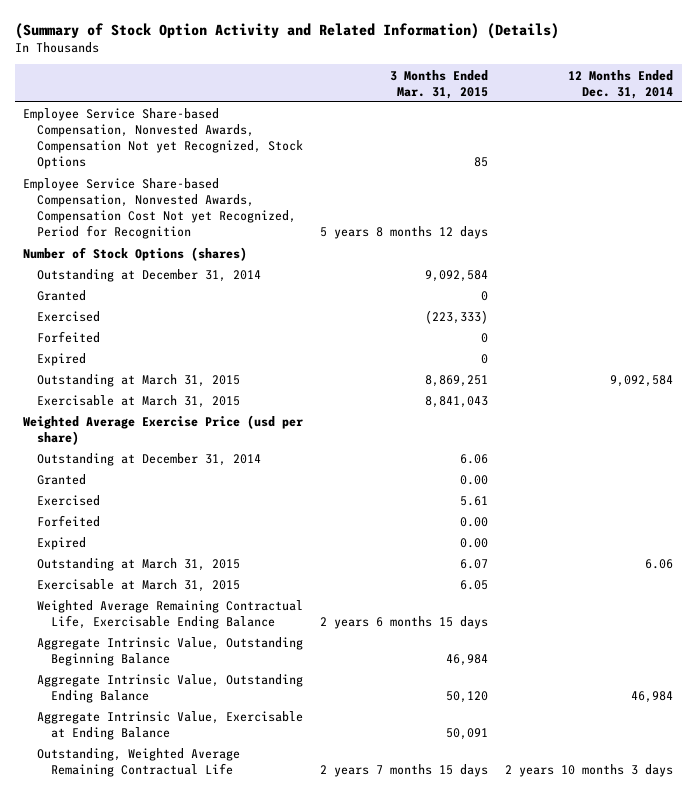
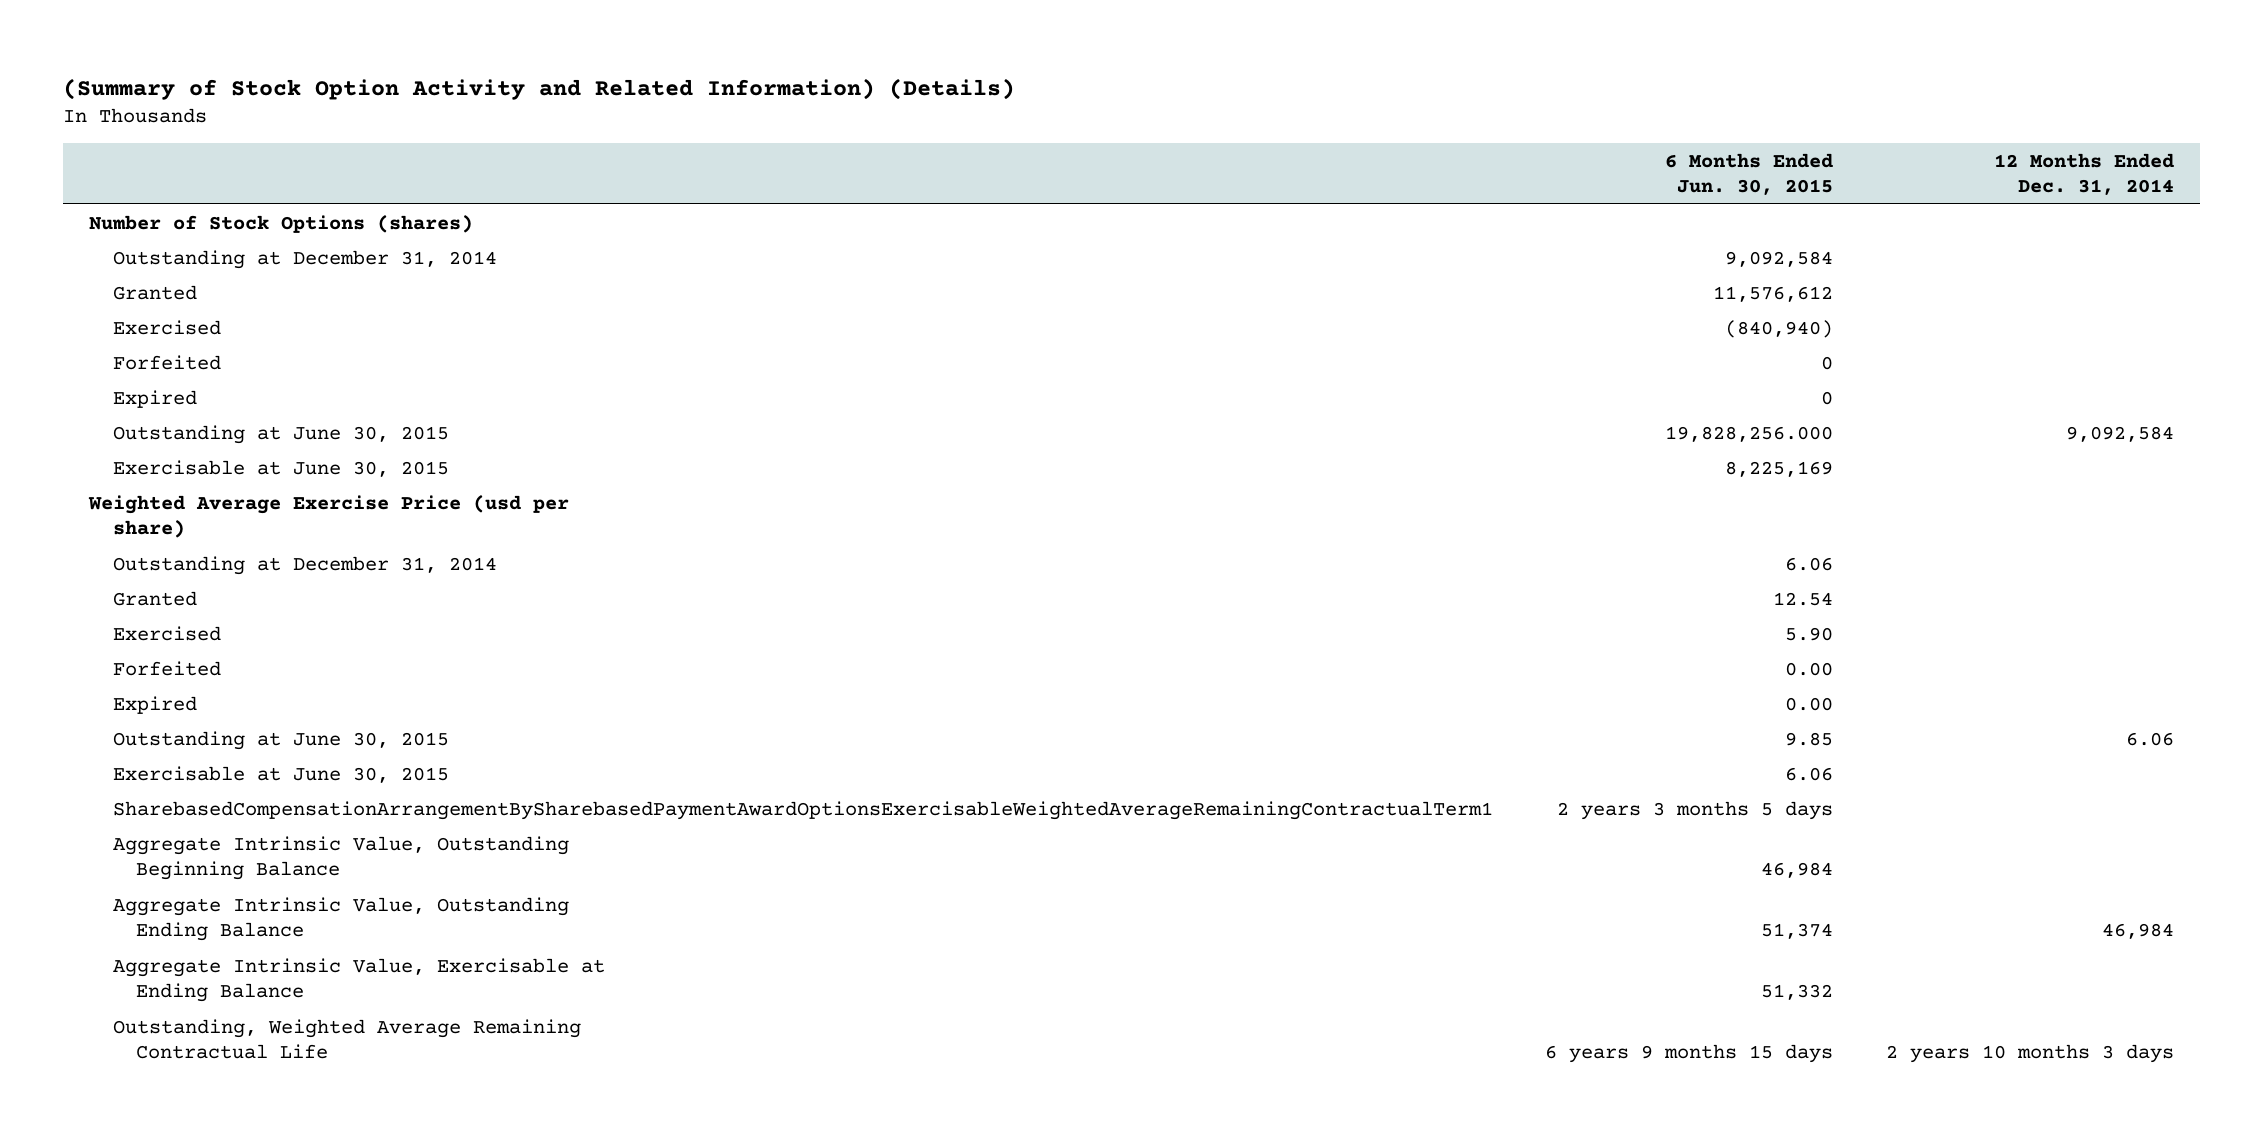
- | 3 Months Ended Mar. 31, 2015 | 12 Months Ended Dec. 31, 2014
+ | 6 Months Ended Jun. 30, 2015 | 12 Months Ended Dec. 31, 2014
- Employee Service Share-based Compensation, Nonvested Awards, Compensation Not yet Recognized, Stock Options | 85 |
- Employee Service Share-based Compensation, Nonvested Awards, Compensation Cost Not yet Recognized, Period for Recognition | 5 years 8 months 12 days |
- Outstanding at March 31, 2015 | 8,869,251 | 9,092,584
- Exercisable at March 31, 2015 | 8,841,043 |
+ Outstanding at June 30, 2015 | 19,828,256.000 | 9,092,584
+ Exercisable at June 30, 2015 | 8,225,169 |
- Outstanding at March 31, 2015 | 6.07 | 6.06
- Exercisable at March 31, 2015 | 6.05 |
- Weighted Average Remaining Contractual Life, Exercisable Ending Balance | 2 years 6 months 15 days |
+ Outstanding at June 30, 2015 | 9.85 | 6.06
+ Exercisable at June 30, 2015 | 6.06 |
+ SharebasedCompensationArrangementBySharebasedPaymentAwardOptionsExercisableWeightedAverageRemainingContractualTerm1 | 2 years 3 months 5 days |

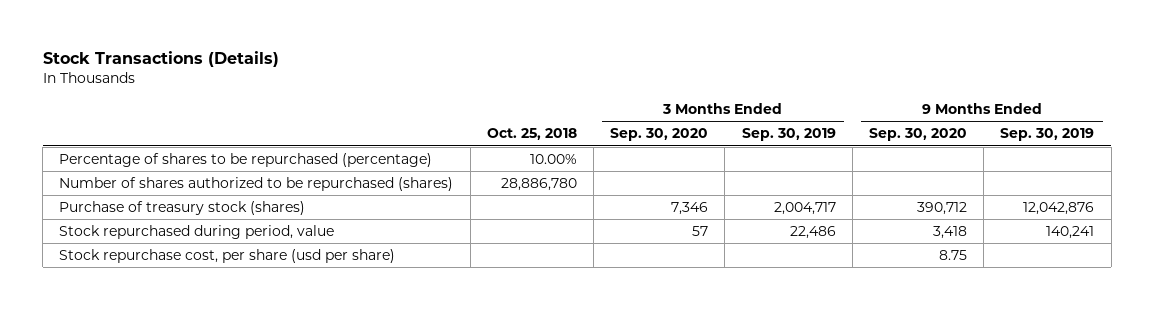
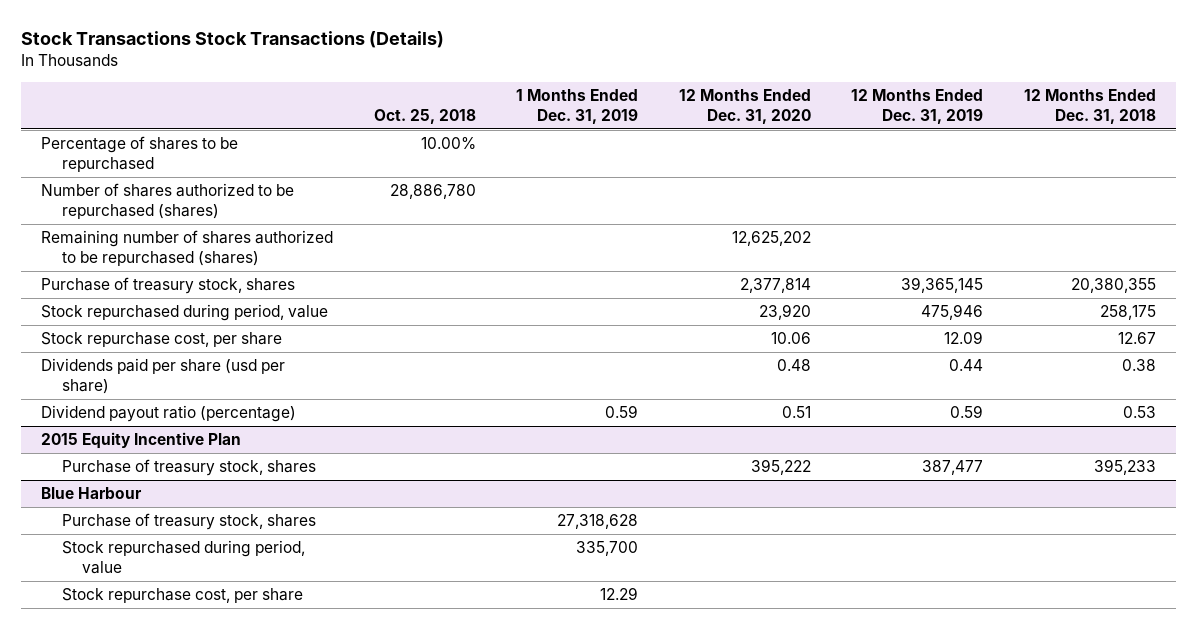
- Stock Transactions (Details)
+ Stock Transactions Stock Transactions (Details)
- | Oct. 25, 2018 | 3 Months Ended Sep. 30, 2020 | 3 Months Ended Sep. 30, 2019 | 9 Months Ended Sep. 30, 2020 | 9 Months Ended Sep. 30, 2019
+ | Oct. 25, 2018 | 1 Months Ended Dec. 31, 2019 | 12 Months Ended Dec. 31, 2020 | 12 Months Ended Dec. 31, 2019 | 12 Months Ended Dec. 31, 2018
- Percentage of shares to be repurchased (percentage) | 10.00% | | | |
+ Percentage of shares to be repurchased | 10.00% | | | |
- Purchase of treasury stock (shares) | | 7,346 | 2,004,717 | 390,712 | 12,042,876
+ Remaining number of shares authorized to be repurchased (shares) | | | 12,625,202 | |
+ Purchase of treasury stock, shares | | | 2,377,814 | 39,365,145 | 20,380,355
- Stock repurchase cost, per share (usd per share) | | | | 8.75 |
+ Stock repurchase cost, per share | | | 10.06 | 12.09 | 12.67
+ Dividends paid per share (usd per share) | | | 0.48 | 0.44 | 0.38
+ Dividend payout ratio (percentage) | | 0.59 | 0.51 | 0.59 | 0.53
+ 2015 Equity Incentive Plan
+ Purchase of treasury stock, shares | | | 395,222 | 387,477 | 395,233
+ Blue Harbour
+ Purchase of treasury stock, shares | | 27,318,628 | | |
+ Stock repurchased during period, value | | 335,700 | | |
+ Stock repurchase cost, per share | | 12.29 | | |

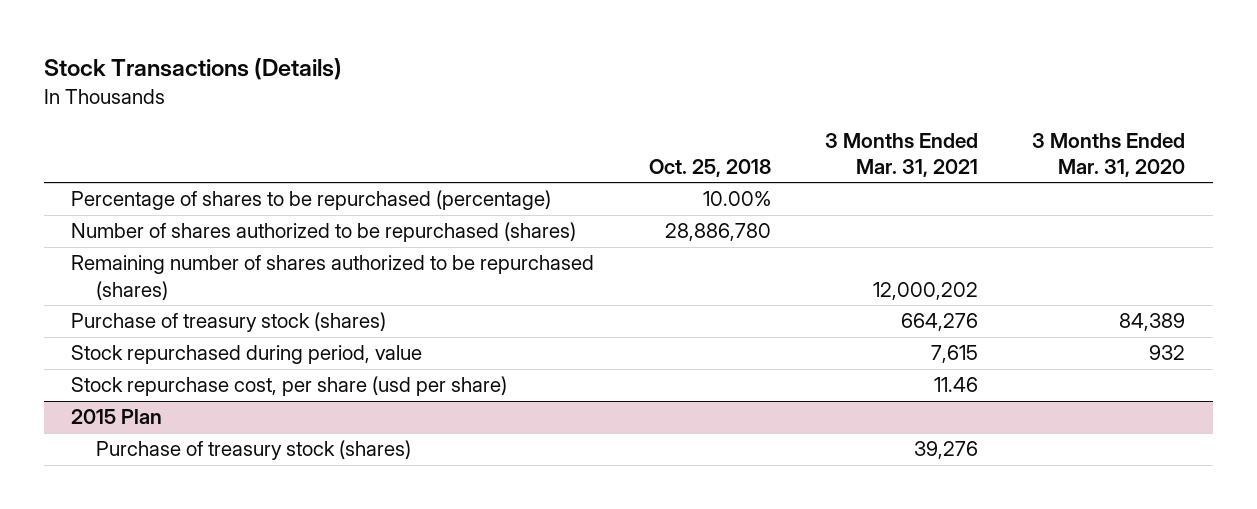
- Stock Transactions Stock Transactions (Details)
+ Stock Transactions (Details)
- | Oct. 25, 2018 | 1 Months Ended Dec. 31, 2019 | 12 Months Ended Dec. 31, 2020 | 12 Months Ended Dec. 31, 2019 | 12 Months Ended Dec. 31, 2018
+ | Oct. 25, 2018 | 3 Months Ended Mar. 31, 2021 | 3 Months Ended Mar. 31, 2020
- Percentage of shares to be repurchased | 10.00% | | | |
+ Percentage of shares to be repurchased (percentage) | 10.00% | |
- Purchase of treasury stock, shares | | | 2,377,814 | 39,365,145 | 20,380,355
+ Purchase of treasury stock (shares) | | 664,276 | 84,389
- Stock repurchase cost, per share | | | 10.06 | 12.09 | 12.67
- Dividends paid per share (usd per share) | | | 0.48 | 0.44 | 0.38
- Dividend payout ratio (percentage) | | 0.59 | 0.51 | 0.59 | 0.53
- 2015 Equity Incentive Plan
- Purchase of treasury stock, shares | | | 395,222 | 387,477 | 395,233
- Blue Harbour
- Purchase of treasury stock, shares | | 27,318,628 | | |
- Stock repurchased during period, value | | 335,700 | | |
- Stock repurchase cost, per share | | 12.29 | | |
+ Stock repurchase cost, per share (usd per share) | | 11.46 |
+ 2015 Plan
+ Purchase of treasury stock (shares) | | 39,276 |

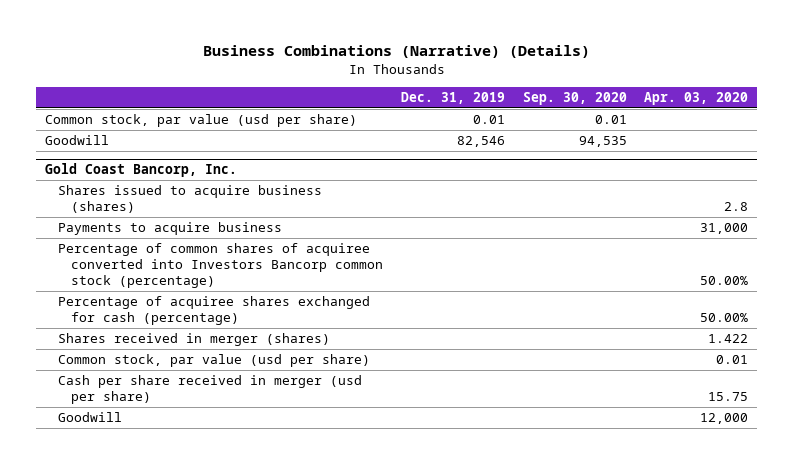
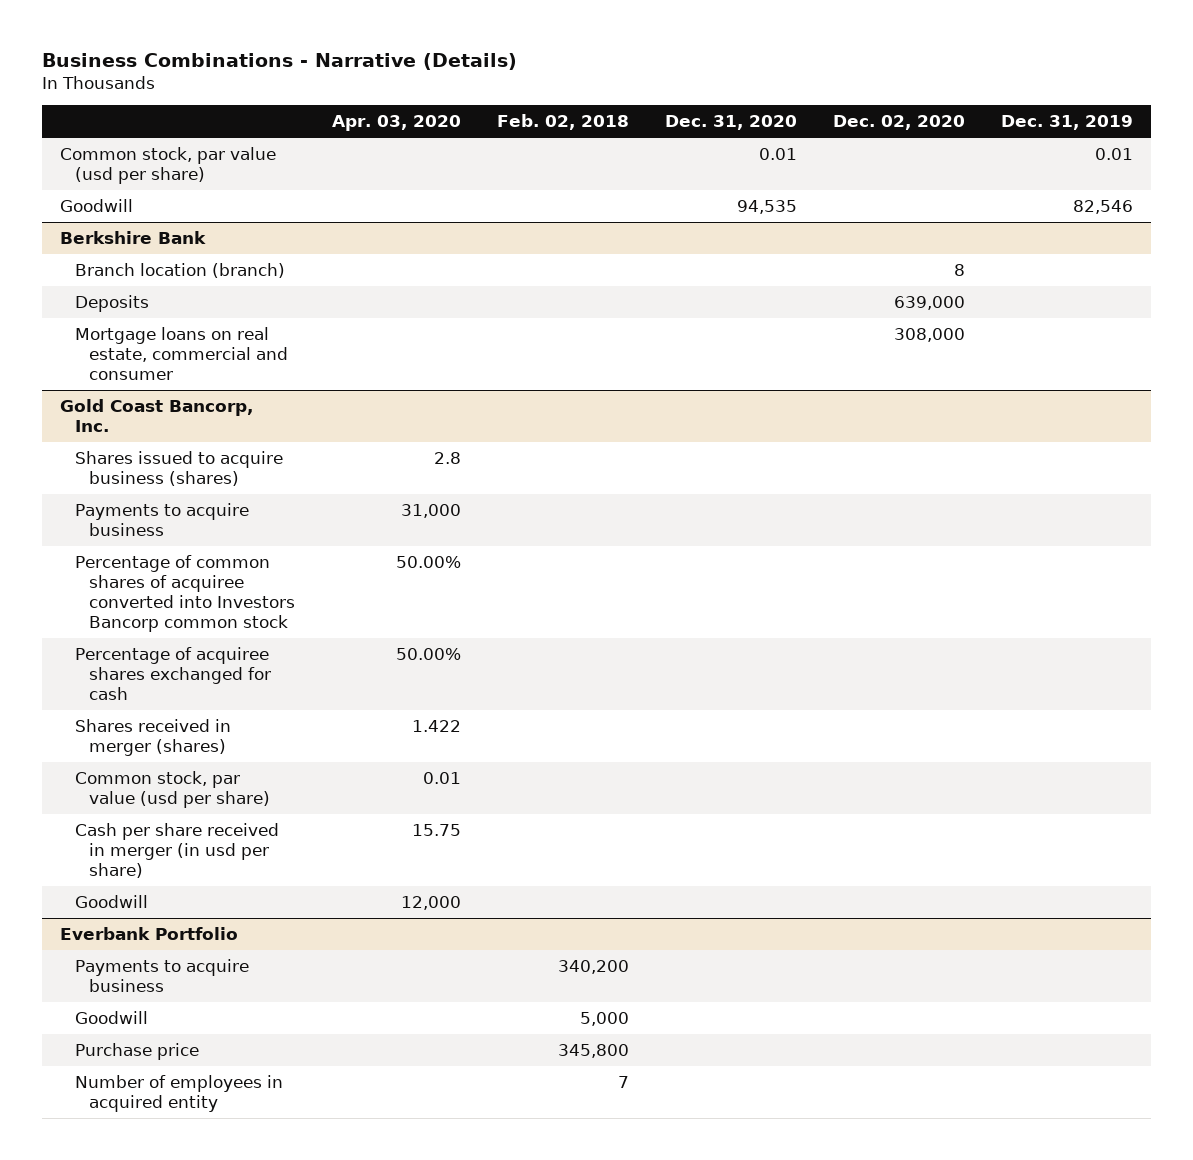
- Business Combinations (Narrative) (Details)
+ Business Combinations - Narrative (Details)
- | Dec. 31, 2019 | Sep. 30, 2020 | Apr. 03, 2020
+ | Apr. 03, 2020 | Feb. 02, 2018 | Dec. 31, 2020 | Dec. 02, 2020 | Dec. 31, 2019
+ Berkshire Bank
+ Branch location (branch) | | | | 8 |
+ Deposits | | | | 639,000 |
+ Mortgage loans on real estate, commercial and consumer | | | | 308,000 |
@ Gold Coast Bancorp, Inc.
- Percentage of common shares of acquiree converted into Investors Bancorp common stock (percentage) | | | 50.00%
- Percentage of acquiree shares exchanged for cash (percentage) | | | 50.00%
+ Percentage of common shares of acquiree converted into Investors Bancorp common stock | 50.00% | | | |
+ Percentage of acquiree shares exchanged for cash | 50.00% | | | |
- Cash per share received in merger (usd per share) | | | 15.75
+ Cash per share received in merger (in usd per share) | 15.75 | | | |
+ Everbank Portfolio
+ Payments to acquire business | | 340,200 | | |
+ Goodwill | | 5,000 | | |
+ Purchase price | | 345,800 | | |
+ Number of employees in acquired entity | | 7 | | |

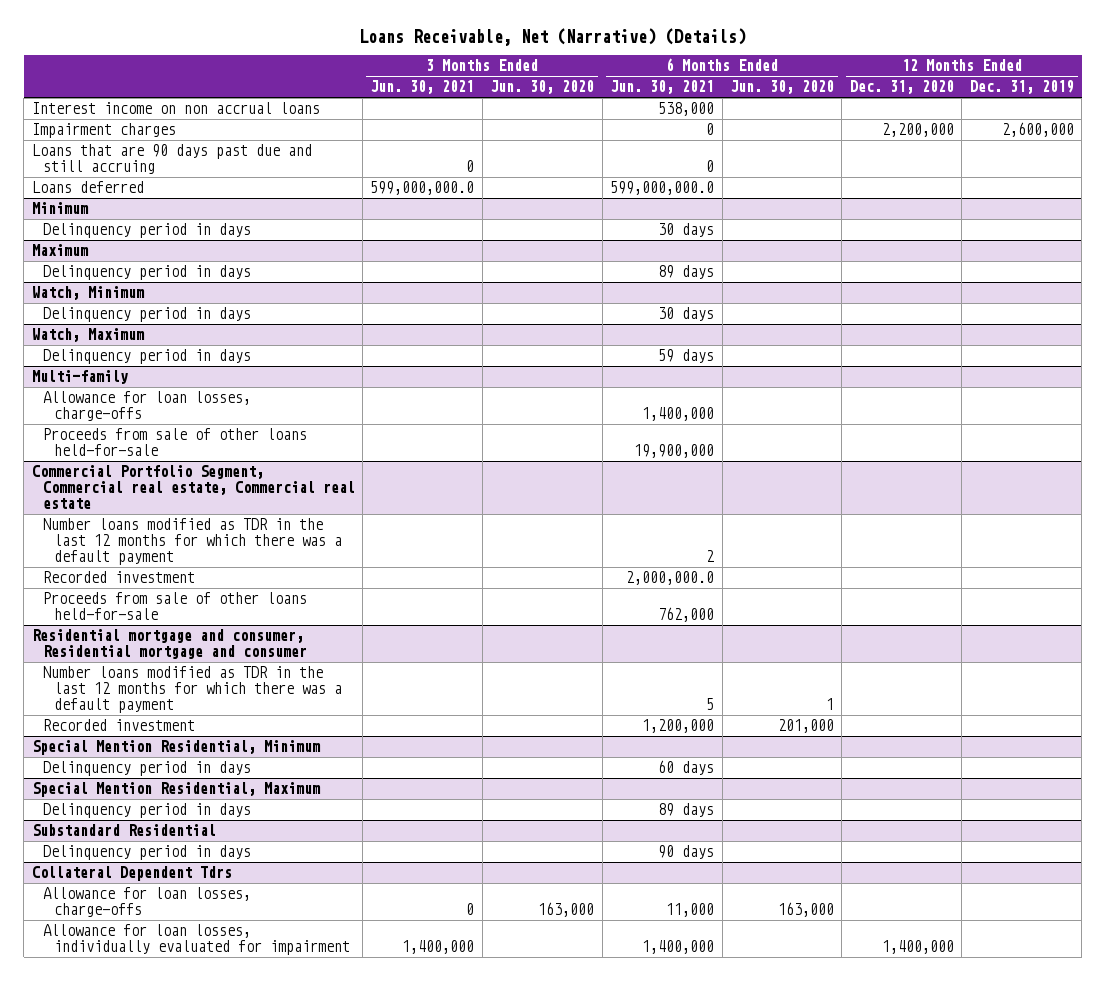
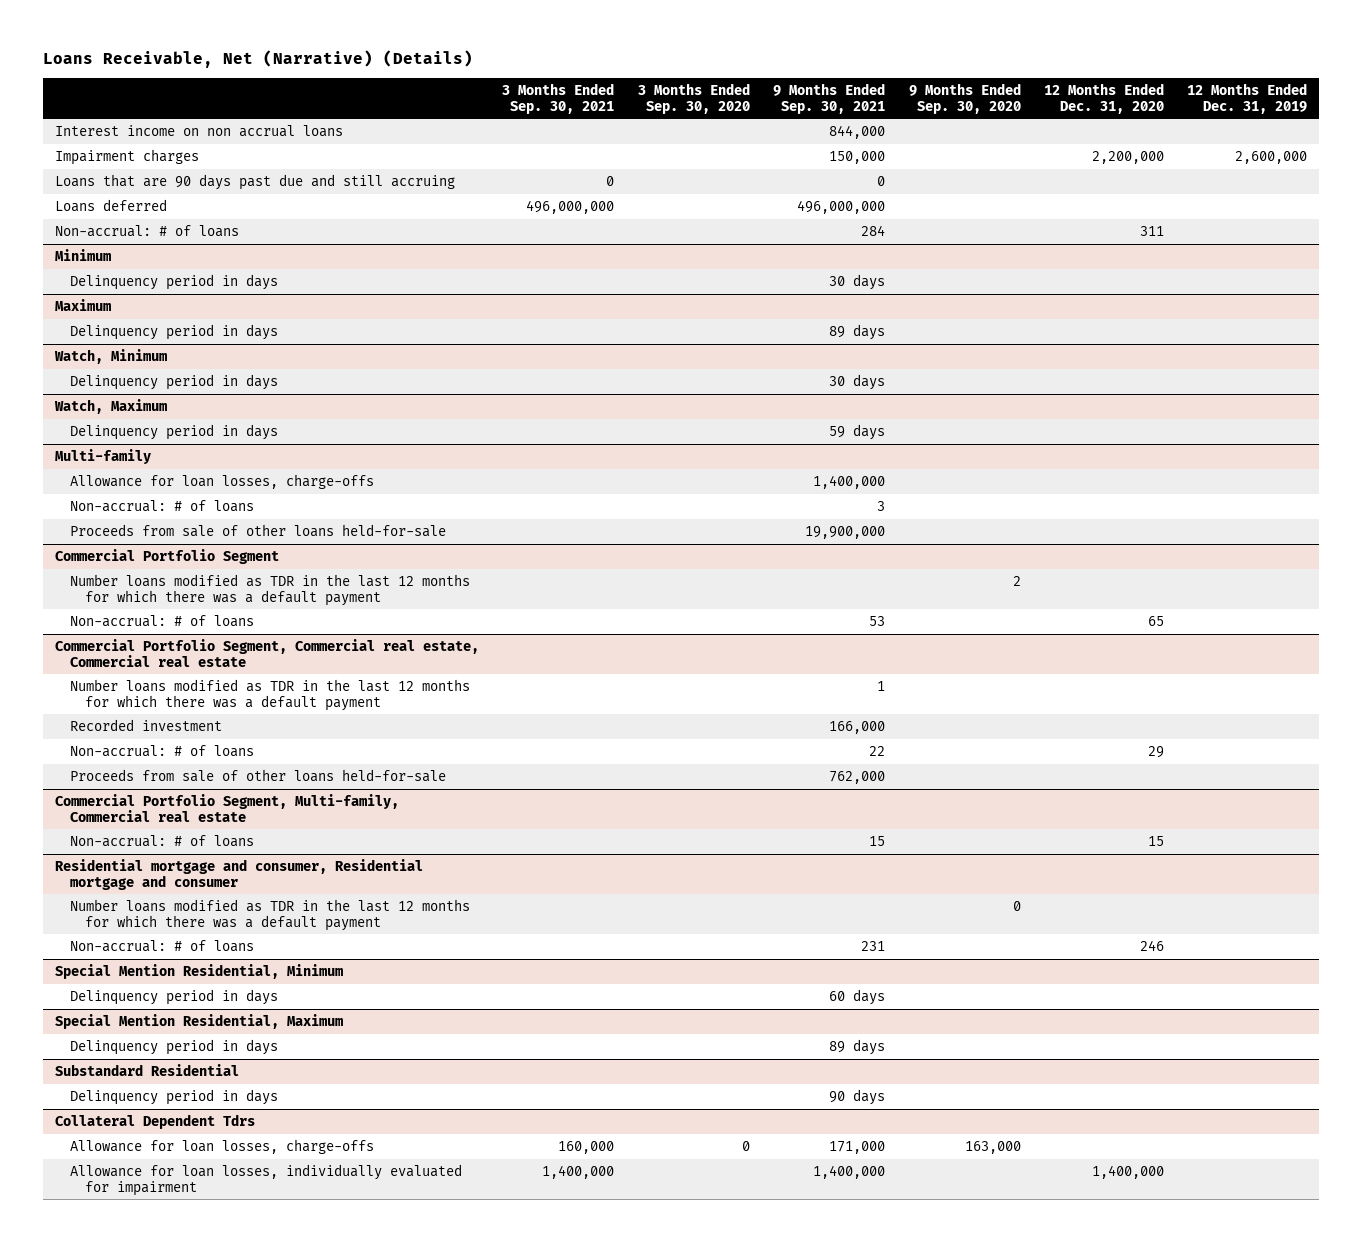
- | 3 Months Ended Jun. 30, 2021 | 3 Months Ended Jun. 30, 2020 | 6 Months Ended Jun. 30, 2021 | 6 Months Ended Jun. 30, 2020 | 12 Months Ended Dec. 31, 2020 | 12 Months Ended Dec. 31, 2019
+ | 3 Months Ended Sep. 30, 2021 | 3 Months Ended Sep. 30, 2020 | 9 Months Ended Sep. 30, 2021 | 9 Months Ended Sep. 30, 2020 | 12 Months Ended Dec. 31, 2020 | 12 Months Ended Dec. 31, 2019
+ Non-accrual: # of loans | | | 284 | | 311 |
@ Multi-family
+ Non-accrual: # of loans | | | 3 | | |
+ Commercial Portfolio Segment
+ Number loans modified as TDR in the last 12 months for which there was a default payment | | | | 2 | |
+ Non-accrual: # of loans | | | 53 | | 65 |
@ Commercial Portfolio Segment, Commercial real estate, Commercial real estate
+ Non-accrual: # of loans | | | 22 | | 29 |
+ Commercial Portfolio Segment, Multi-family, Commercial real estate
+ Non-accrual: # of loans | | | 15 | | 15 |
@ Residential mortgage and consumer, Residential mortgage and consumer
- Recorded investment | | | 1,200,000 | 201,000 | |
+ Non-accrual: # of loans | | | 231 | | 246 |

